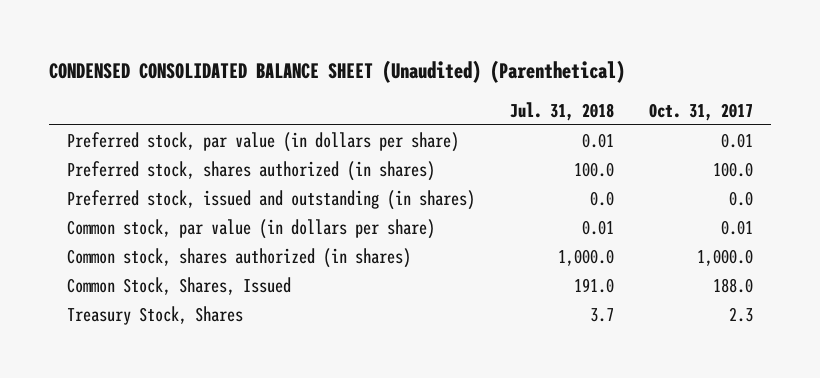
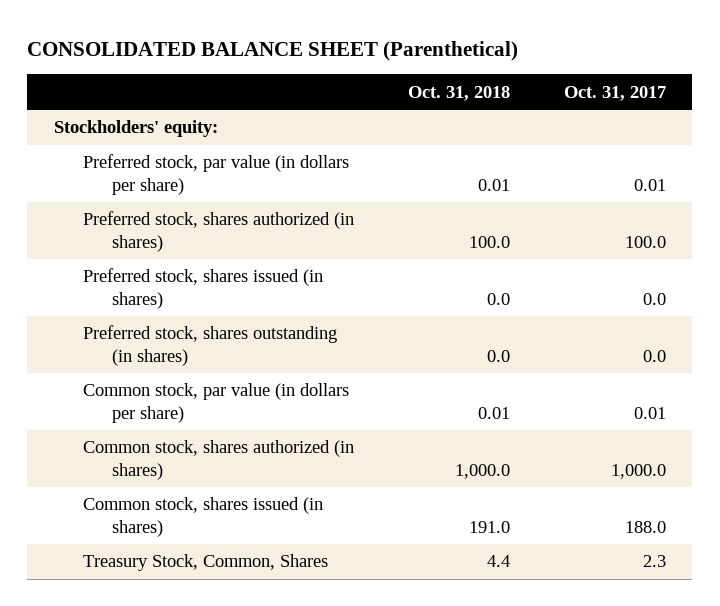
- CONDENSED CONSOLIDATED BALANCE SHEET (Unaudited) (Parenthetical)
+ CONSOLIDATED BALANCE SHEET (Parenthetical)
- | Jul. 31, 2018 | Oct. 31, 2017
+ | Oct. 31, 2018 | Oct. 31, 2017
+ Stockholders' equity:
- Preferred stock, issued and outstanding (in shares) | 0.0 | 0.0
+ Preferred stock, shares issued (in shares) | 0.0 | 0.0
+ Preferred stock, shares outstanding (in shares) | 0.0 | 0.0
- Common Stock, Shares, Issued | 191.0 | 188.0
- Treasury Stock, Shares | 3.7 | 2.3
+ Common stock, shares issued (in shares) | 191.0 | 188.0
+ Treasury Stock, Common, Shares | 4.4 | 2.3

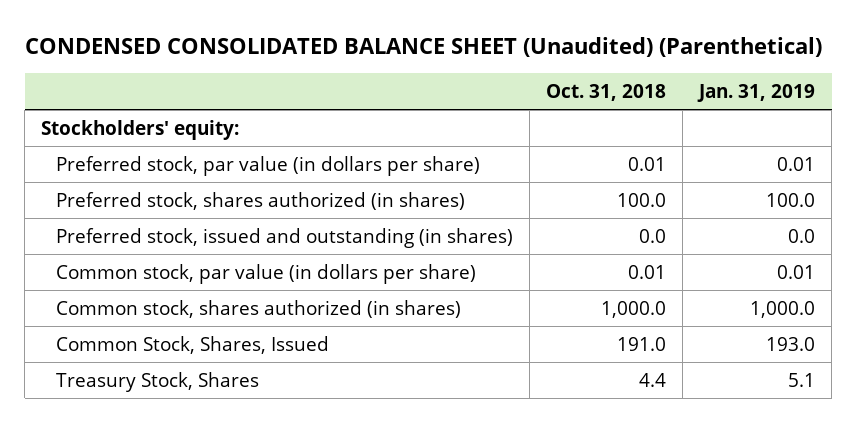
- CONSOLIDATED BALANCE SHEET (Parenthetical)
+ CONDENSED CONSOLIDATED BALANCE SHEET (Unaudited) (Parenthetical)
- | Oct. 31, 2018 | Oct. 31, 2017
+ | Oct. 31, 2018 | Jan. 31, 2019
- Preferred stock, shares issued (in shares) | 0.0 | 0.0
- Preferred stock, shares outstanding (in shares) | 0.0 | 0.0
+ Preferred stock, issued and outstanding (in shares) | 0.0 | 0.0
- Common stock, shares issued (in shares) | 191.0 | 188.0
- Treasury Stock, Common, Shares | 4.4 | 2.3
+ Common Stock, Shares, Issued | 191.0 | 193.0
+ Treasury Stock, Shares | 4.4 | 5.1

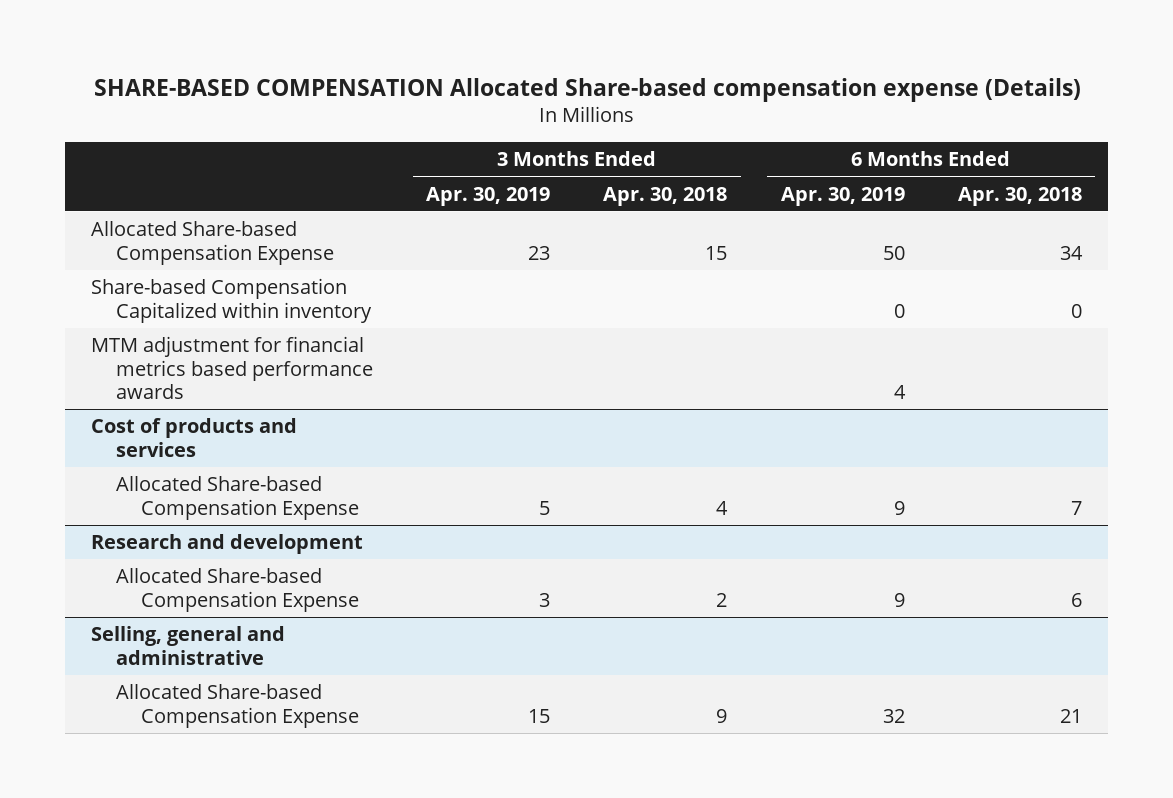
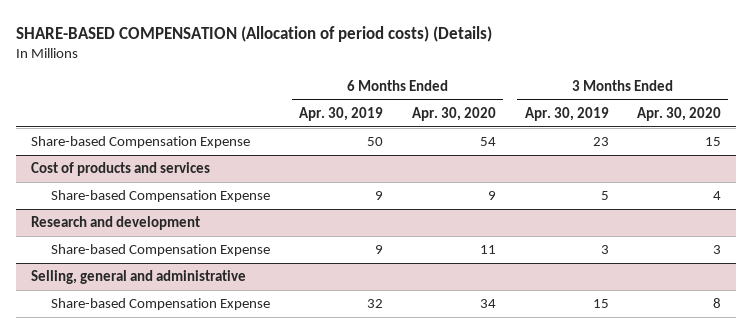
- SHARE-BASED COMPENSATION Allocated Share-based compensation expense (Details)
+ SHARE-BASED COMPENSATION (Allocation of period costs) (Details)
- | 3 Months Ended Apr. 30, 2019 | 3 Months Ended Apr. 30, 2018 | 6 Months Ended Apr. 30, 2019 | 6 Months Ended Apr. 30, 2018
+ | 6 Months Ended Apr. 30, 2019 | 6 Months Ended Apr. 30, 2020 | 3 Months Ended Apr. 30, 2019 | 3 Months Ended Apr. 30, 2020
- Allocated Share-based Compensation Expense | 23 | 15 | 50 | 34
- Share-based Compensation Capitalized within inventory | | | 0 | 0
- MTM adjustment for financial metrics based performance awards | | | 4 |
+ Share-based Compensation Expense | 50 | 54 | 23 | 15
@ Cost of products and services
- Allocated Share-based Compensation Expense | 5 | 4 | 9 | 7
+ Share-based Compensation Expense | 9 | 9 | 5 | 4
@ Research and development
- Allocated Share-based Compensation Expense | 3 | 2 | 9 | 6
+ Share-based Compensation Expense | 9 | 11 | 3 | 3
@ Selling, general and administrative
- Allocated Share-based Compensation Expense | 15 | 9 | 32 | 21
+ Share-based Compensation Expense | 32 | 34 | 15 | 8

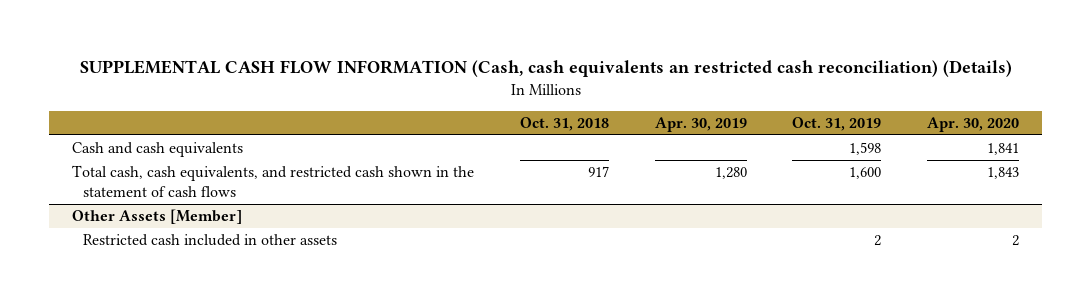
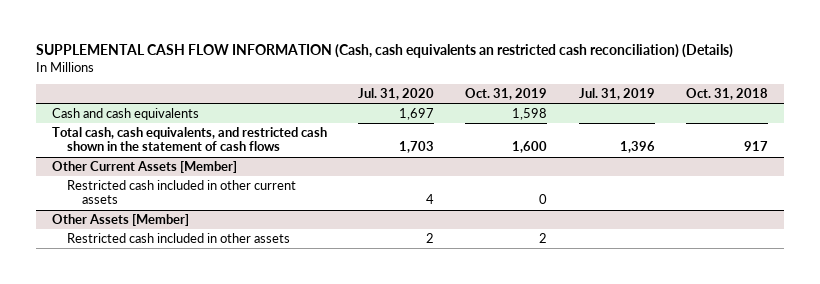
- | Oct. 31, 2018 | Apr. 30, 2019 | Oct. 31, 2019 | Apr. 30, 2020
+ | Jul. 31, 2020 | Oct. 31, 2019 | Jul. 31, 2019 | Oct. 31, 2018
+ Other Current Assets [Member]
+ Restricted cash included in other current assets | 4 | 0 | |

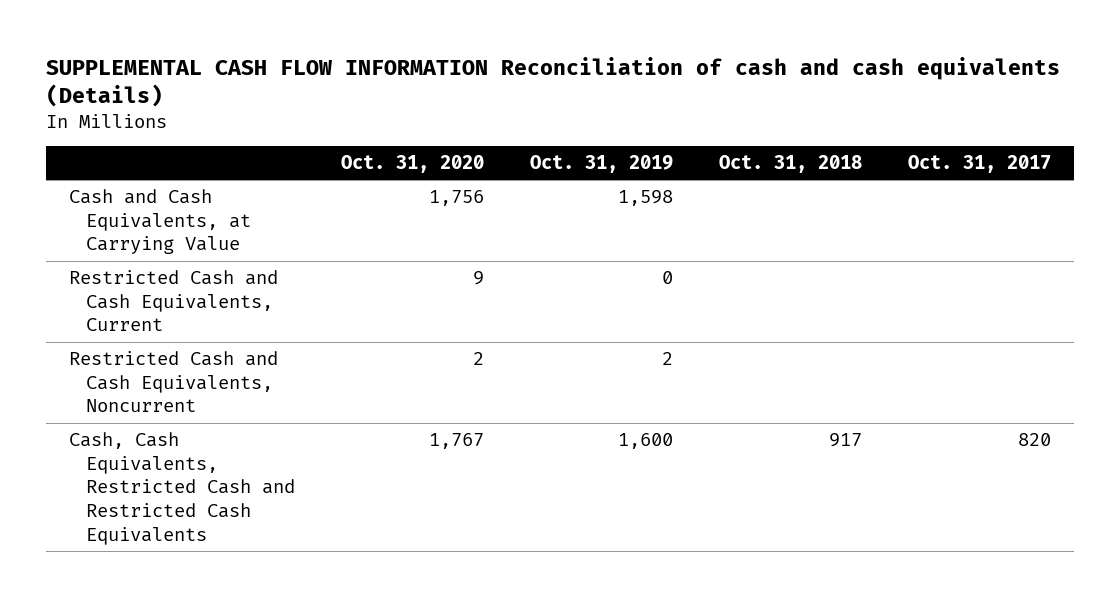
- SUPPLEMENTAL CASH FLOW INFORMATION (Cash, cash equivalents an restricted cash reconciliation) (Details)
+ SUPPLEMENTAL CASH FLOW INFORMATION Reconciliation of cash and cash equivalents (Details)
- | Jul. 31, 2020 | Oct. 31, 2019 | Jul. 31, 2019 | Oct. 31, 2018
+ | Oct. 31, 2020 | Oct. 31, 2019 | Oct. 31, 2018 | Oct. 31, 2017
- Cash and cash equivalents | 1,697 | 1,598 | |
- Total cash, cash equivalents, and restricted cash shown in the statement of cash flows | 1,703 | 1,600 | 1,396 | 917
- Other Current Assets [Member]
- Restricted cash included in other current assets | 4 | 0 | |
- Other Assets [Member]
- Restricted cash included in other assets | 2 | 2 | |
+ Cash and Cash Equivalents, at Carrying Value | 1,756 | 1,598 | |
+ Restricted Cash and Cash Equivalents, Current | 9 | 0 | |
+ Restricted Cash and Cash Equivalents, Noncurrent | 2 | 2 | |
+ Cash, Cash Equivalents, Restricted Cash and Restricted Cash Equivalents | 1,767 | 1,600 | 917 | 820

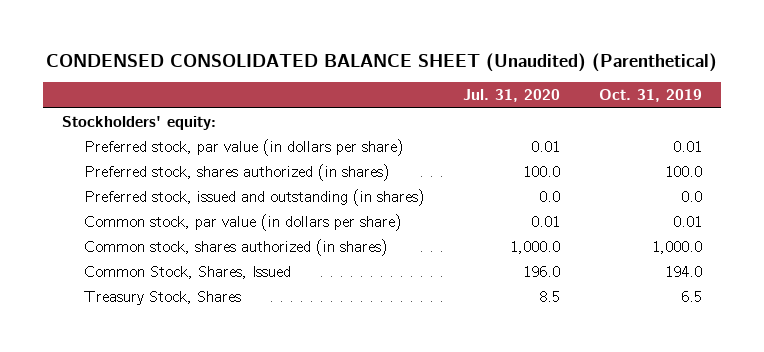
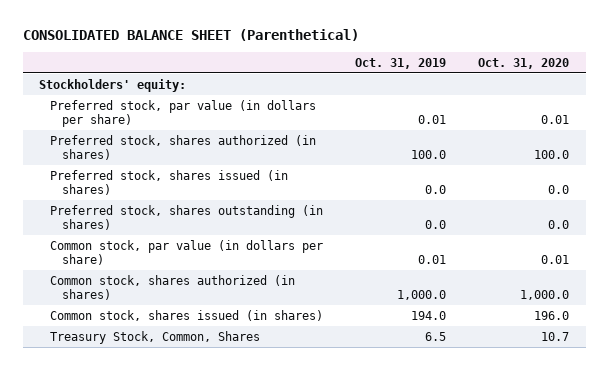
- CONDENSED CONSOLIDATED BALANCE SHEET (Unaudited) (Parenthetical)
+ CONSOLIDATED BALANCE SHEET (Parenthetical)
- | Jul. 31, 2020 | Oct. 31, 2019
+ | Oct. 31, 2019 | Oct. 31, 2020
- Preferred stock, issued and outstanding (in shares) | 0.0 | 0.0
+ Preferred stock, shares issued (in shares) | 0.0 | 0.0
+ Preferred stock, shares outstanding (in shares) | 0.0 | 0.0
- Common Stock, Shares, Issued | 196.0 | 194.0
- Treasury Stock, Shares | 8.5 | 6.5
+ Common stock, shares issued (in shares) | 194.0 | 196.0
+ Treasury Stock, Common, Shares | 6.5 | 10.7

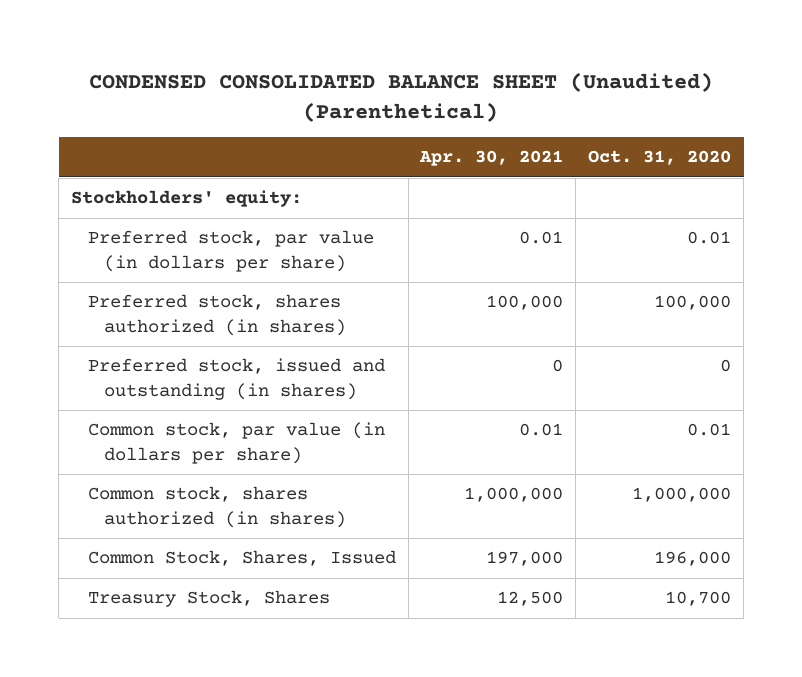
- CONSOLIDATED BALANCE SHEET (Parenthetical)
+ CONDENSED CONSOLIDATED BALANCE SHEET (Unaudited) (Parenthetical)
- | Oct. 31, 2019 | Oct. 31, 2020
+ | Apr. 30, 2021 | Oct. 31, 2020
- Preferred stock, shares authorized (in shares) | 100.0 | 100.0
- Preferred stock, shares issued (in shares) | 0.0 | 0.0
- Preferred stock, shares outstanding (in shares) | 0.0 | 0.0
+ Preferred stock, shares authorized (in shares) | 100,000 | 100,000
+ Preferred stock, issued and outstanding (in shares) | 0 | 0
- Common stock, shares authorized (in shares) | 1,000.0 | 1,000.0
- Common stock, shares issued (in shares) | 194.0 | 196.0
- Treasury Stock, Common, Shares | 6.5 | 10.7
+ Common stock, shares authorized (in shares) | 1,000,000 | 1,000,000
+ Common Stock, Shares, Issued | 197,000 | 196,000
+ Treasury Stock, Shares | 12,500 | 10,700

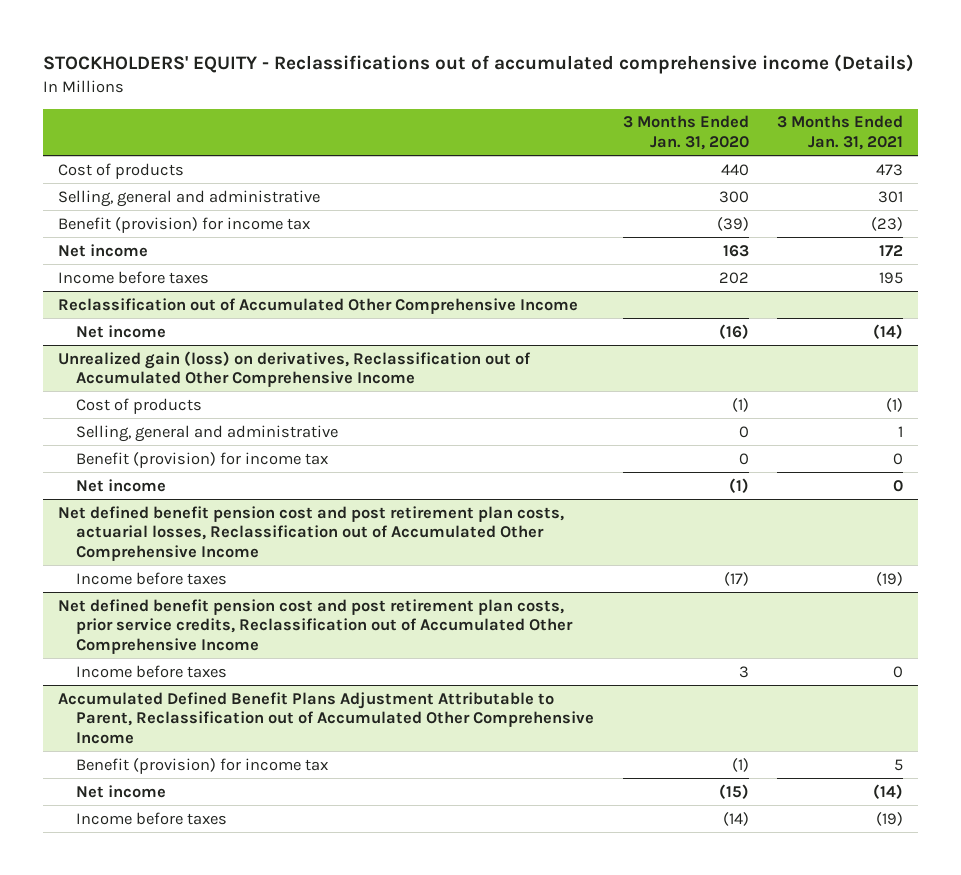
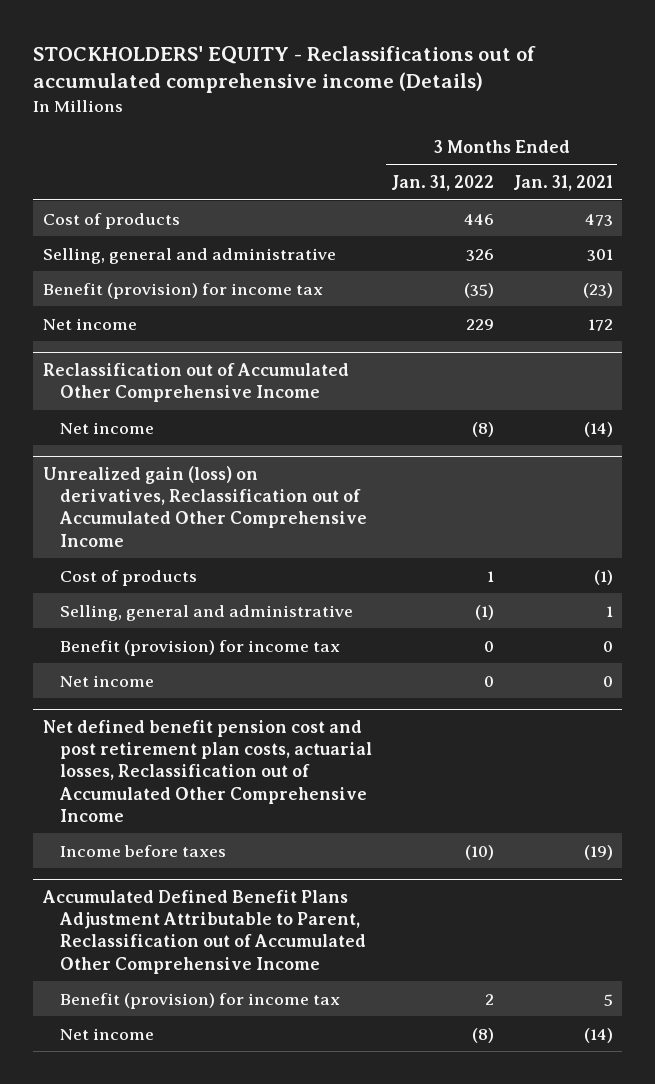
- | 3 Months Ended Jan. 31, 2020 | 3 Months Ended Jan. 31, 2021
+ | 3 Months Ended Jan. 31, 2022 | 3 Months Ended Jan. 31, 2021
- Income before taxes | 202 | 195
- Net defined benefit pension cost and post retirement plan costs, prior service credits, Reclassification out of Accumulated Other Comprehensive Income
- Income before taxes | 3 | 0
@ Accumulated Defined Benefit Plans Adjustment Attributable to Parent, Reclassification out of Accumulated Other Comprehensive Income
- Income before taxes | (14) | (19)

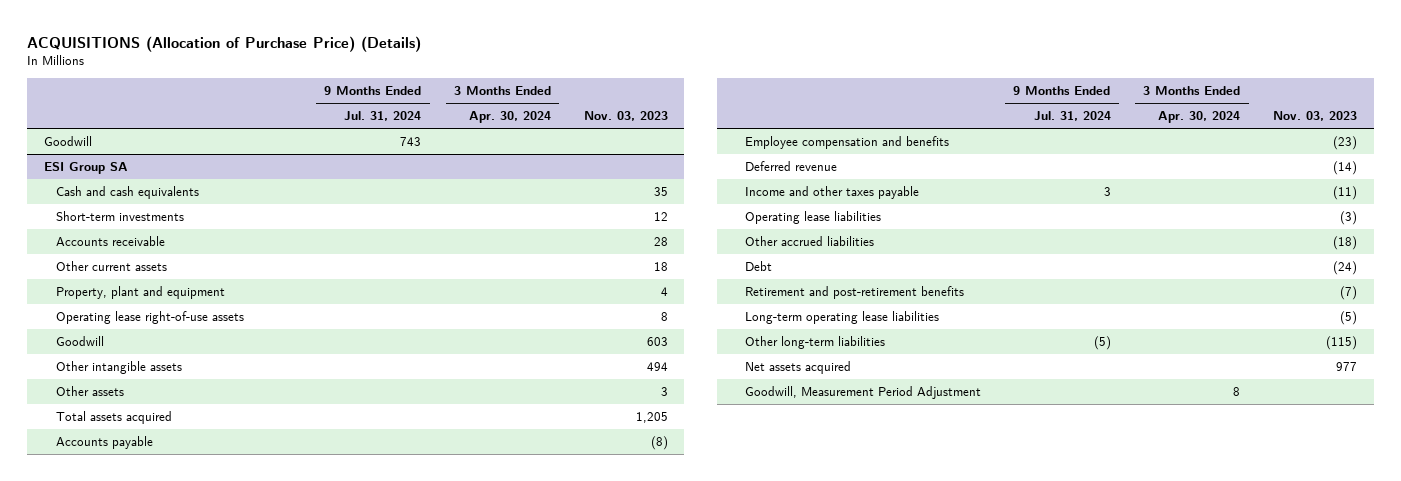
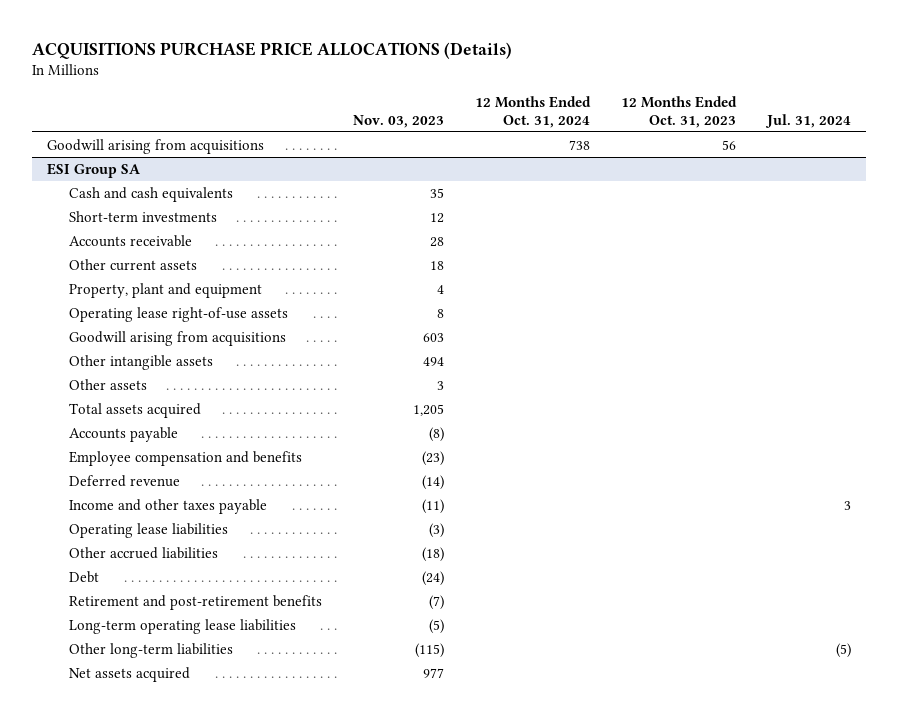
- ACQUISITIONS (Allocation of Purchase Price) (Details)
+ ACQUISITIONS PURCHASE PRICE ALLOCATIONS (Details)
- | 9 Months Ended Jul. 31, 2024 | 3 Months Ended Apr. 30, 2024 | Nov. 03, 2023
+ | Nov. 03, 2023 | 12 Months Ended Oct. 31, 2024 | 12 Months Ended Oct. 31, 2023 | Jul. 31, 2024
- Goodwill | 743 | |
+ Goodwill arising from acquisitions | | 738 | 56 |
@ ESI Group SA
- Goodwill | | | 603
+ Goodwill arising from acquisitions | 603 | | |
- Goodwill, Measurement Period Adjustment | | 8 |

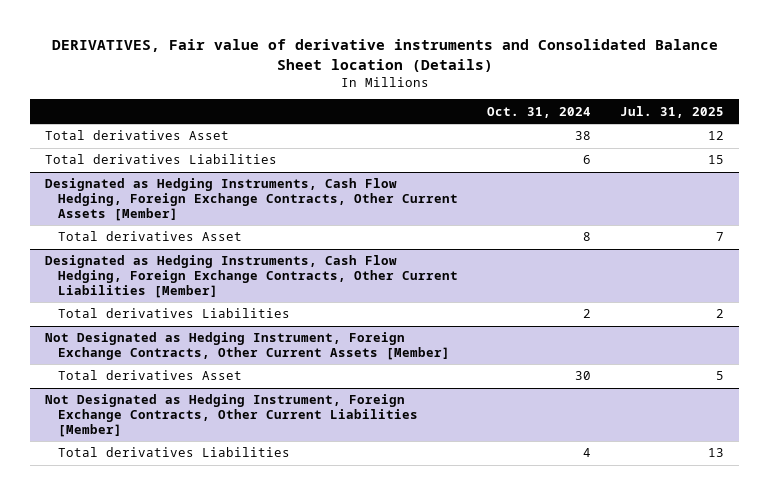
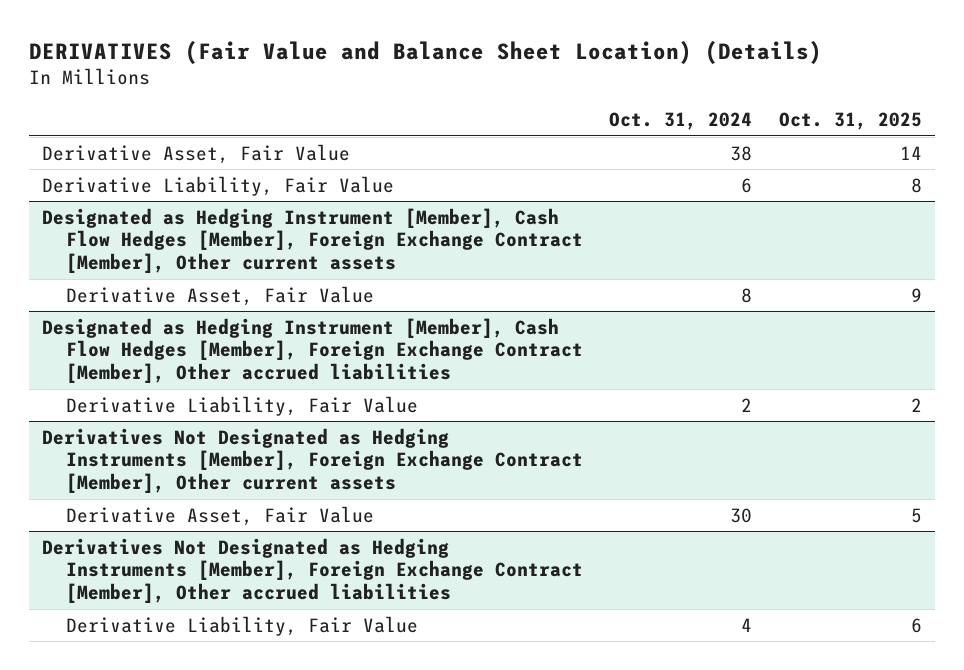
- DERIVATIVES, Fair value of derivative instruments and Consolidated Balance Sheet location (Details)
+ DERIVATIVES (Fair Value and Balance Sheet Location) (Details)
- | Oct. 31, 2024 | Jul. 31, 2025
+ | Oct. 31, 2024 | Oct. 31, 2025
- Total derivatives Asset | 38 | 12
- Total derivatives Liabilities | 6 | 15
- Designated as Hedging Instruments, Cash Flow Hedging, Foreign Exchange Contracts, Other Current Assets [Member]
- Total derivatives Asset | 8 | 7
- Designated as Hedging Instruments, Cash Flow Hedging, Foreign Exchange Contracts, Other Current Liabilities [Member]
- Total derivatives Liabilities | 2 | 2
- Not Designated as Hedging Instrument, Foreign Exchange Contracts, Other Current Assets [Member]
- Total derivatives Asset | 30 | 5
- Not Designated as Hedging Instrument, Foreign Exchange Contracts, Other Current Liabilities [Member]
- Total derivatives Liabilities | 4 | 13
+ Derivative Asset, Fair Value | 38 | 14
+ Derivative Liability, Fair Value | 6 | 8
+ Designated as Hedging Instrument [Member], Cash Flow Hedges [Member], Foreign Exchange Contract [Member], Other current assets
+ Derivative Asset, Fair Value | 8 | 9
+ Designated as Hedging Instrument [Member], Cash Flow Hedges [Member], Foreign Exchange Contract [Member], Other accrued liabilities
+ Derivative Liability, Fair Value | 2 | 2
+ Derivatives Not Designated as Hedging Instruments [Member], Foreign Exchange Contract [Member], Other current assets
+ Derivative Asset, Fair Value | 30 | 5
+ Derivatives Not Designated as Hedging Instruments [Member], Foreign Exchange Contract [Member], Other accrued liabilities
+ Derivative Liability, Fair Value | 4 | 6

